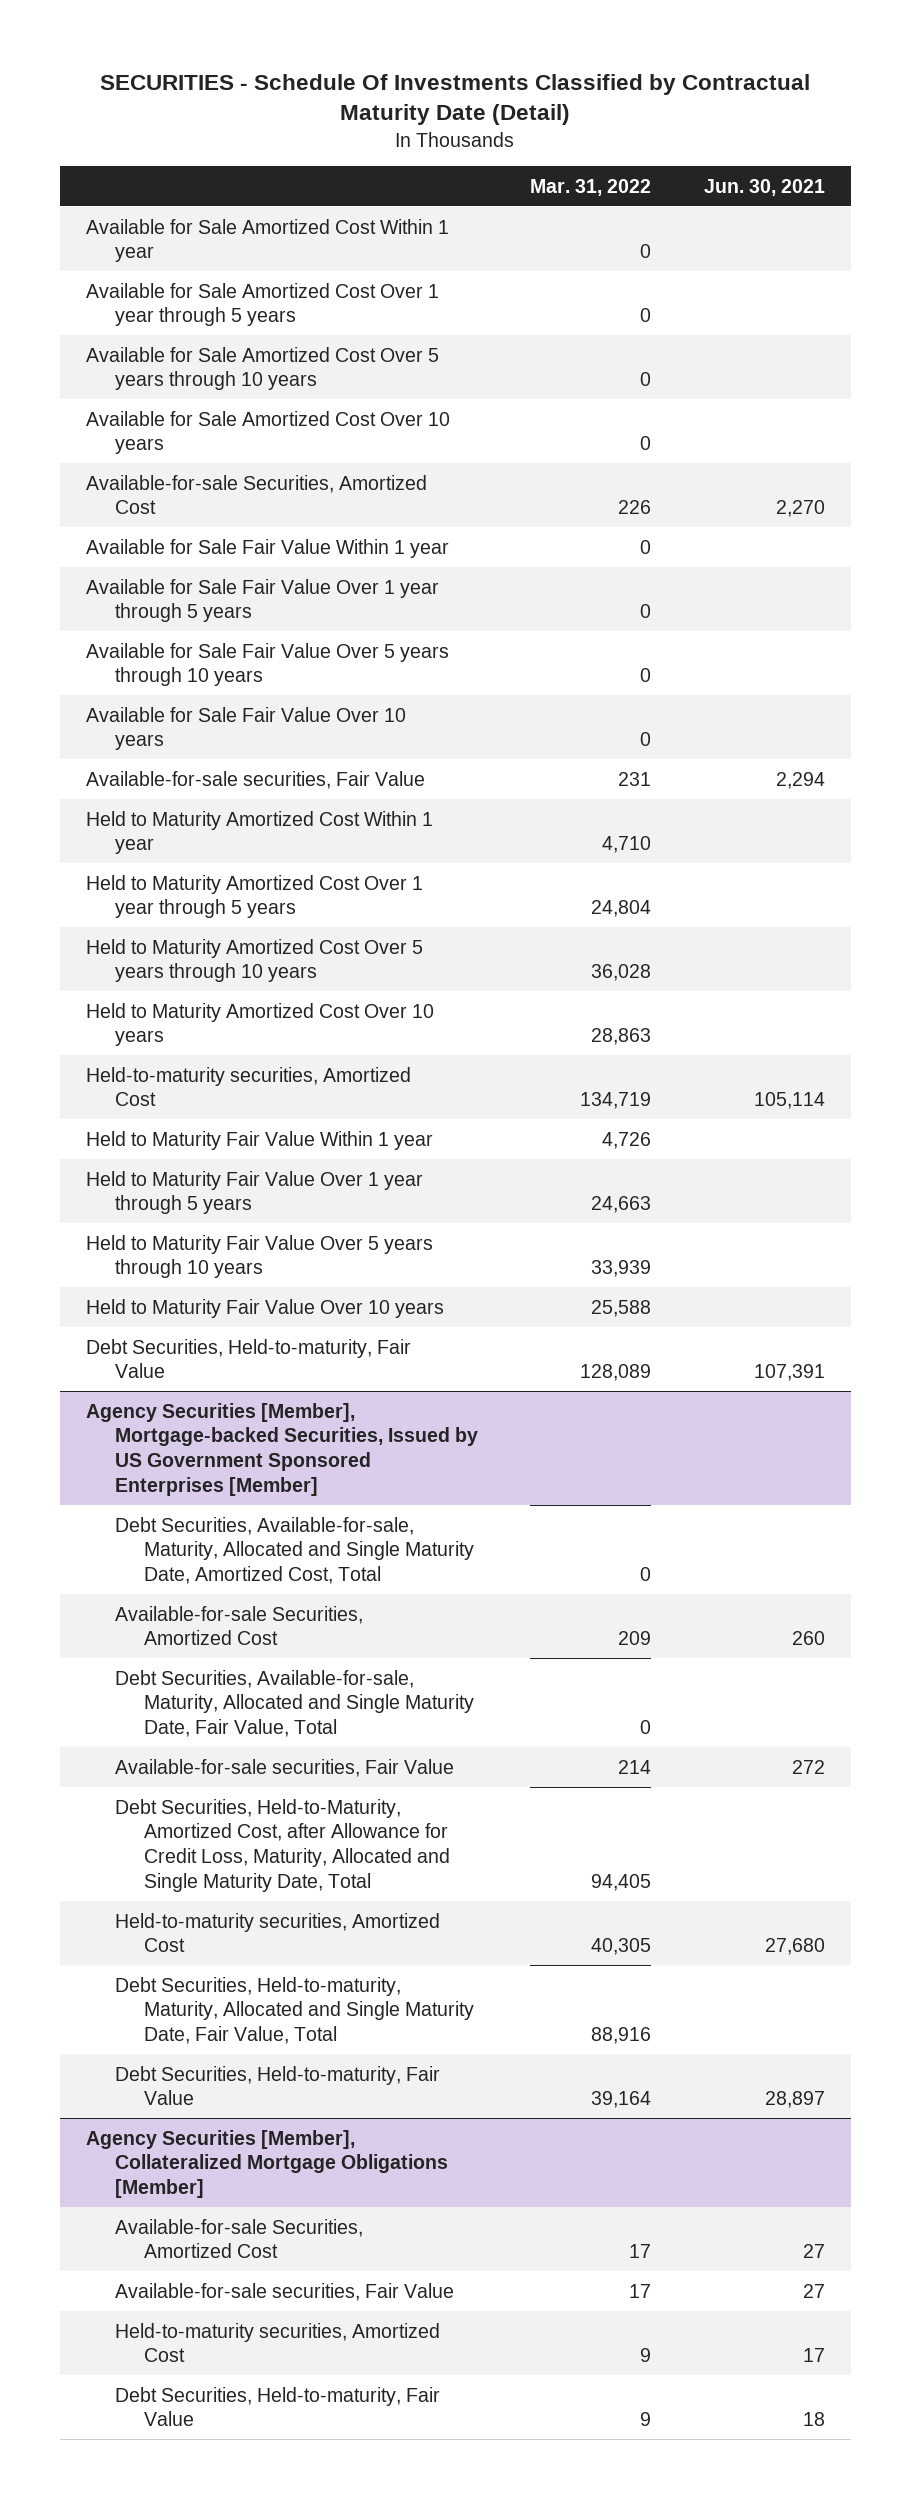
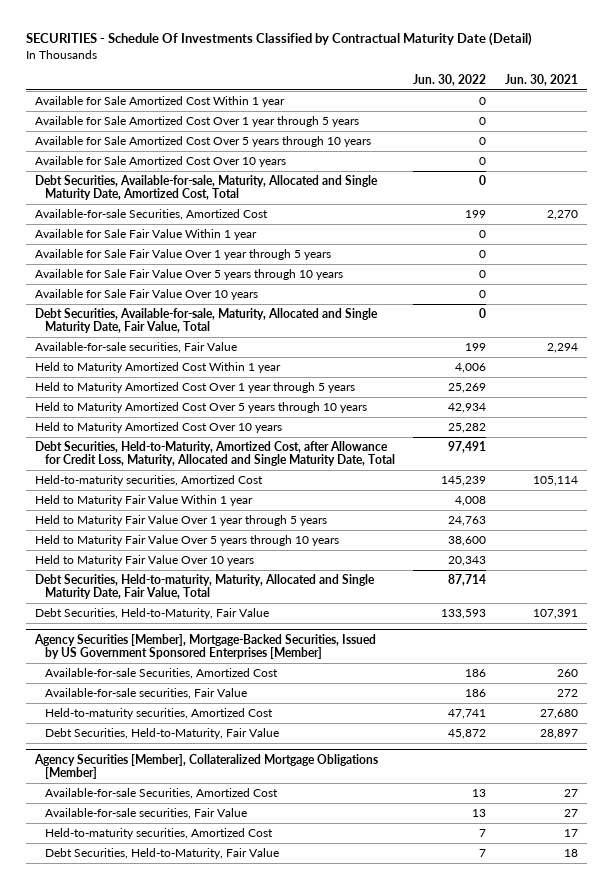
- | Mar. 31, 2022 | Jun. 30, 2021
+ | Jun. 30, 2022 | Jun. 30, 2021
+ Debt Securities, Available-for-sale, Maturity, Allocated and Single Maturity Date, Amortized Cost, Total | 0 |
+ Debt Securities, Available-for-sale, Maturity, Allocated and Single Maturity Date, Fair Value, Total | 0 |
+ Debt Securities, Held-to-Maturity, Amortized Cost, after Allowance for Credit Loss, Maturity, Allocated and Single Maturity Date, Total | 97,491 |
- Debt Securities, Held-to-maturity, Fair Value | 128,089 | 107,391
- Agency Securities [Member], Mortgage-backed Securities, Issued by US Government Sponsored Enterprises [Member]
- Debt Securities, Available-for-sale, Maturity, Allocated and Single Maturity Date, Amortized Cost, Total | 0 |
+ Debt Securities, Held-to-maturity, Maturity, Allocated and Single Maturity Date, Fair Value, Total | 87,714 |
+ Debt Securities, Held-to-Maturity, Fair Value | 133,593 | 107,391
+ Agency Securities [Member], Mortgage-Backed Securities, Issued by US Government Sponsored Enterprises [Member]
- Debt Securities, Available-for-sale, Maturity, Allocated and Single Maturity Date, Fair Value, Total | 0 |
- Debt Securities, Held-to-Maturity, Amortized Cost, after Allowance for Credit Loss, Maturity, Allocated and Single Maturity Date, Total | 94,405 |
- Debt Securities, Held-to-maturity, Maturity, Allocated and Single Maturity Date, Fair Value, Total | 88,916 |
- Debt Securities, Held-to-maturity, Fair Value | 39,164 | 28,897
+ Debt Securities, Held-to-Maturity, Fair Value | 45,872 | 28,897
@ Agency Securities [Member], Collateralized Mortgage Obligations [Member]
- Debt Securities, Held-to-maturity, Fair Value | 9 | 18
+ Debt Securities, Held-to-Maturity, Fair Value | 7 | 18

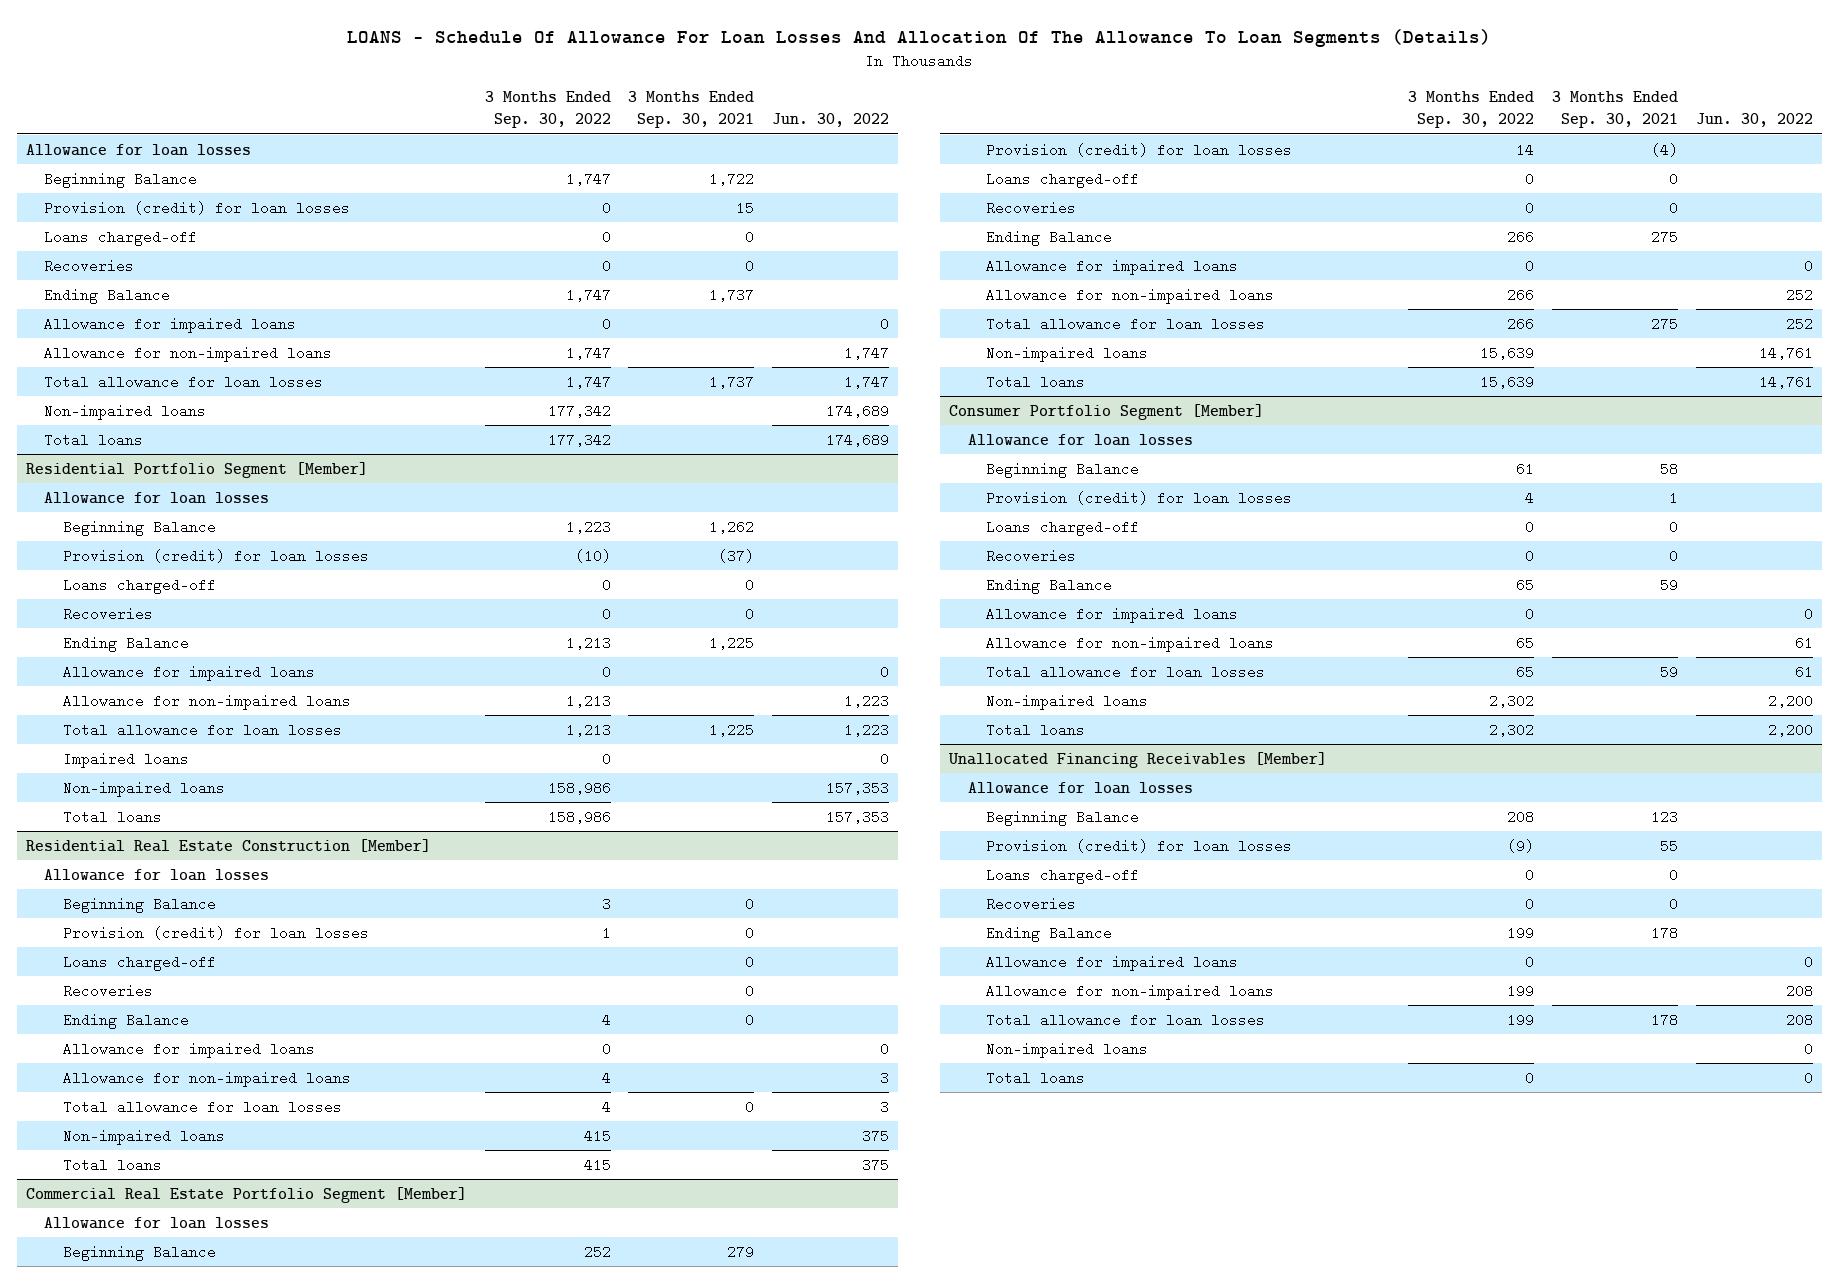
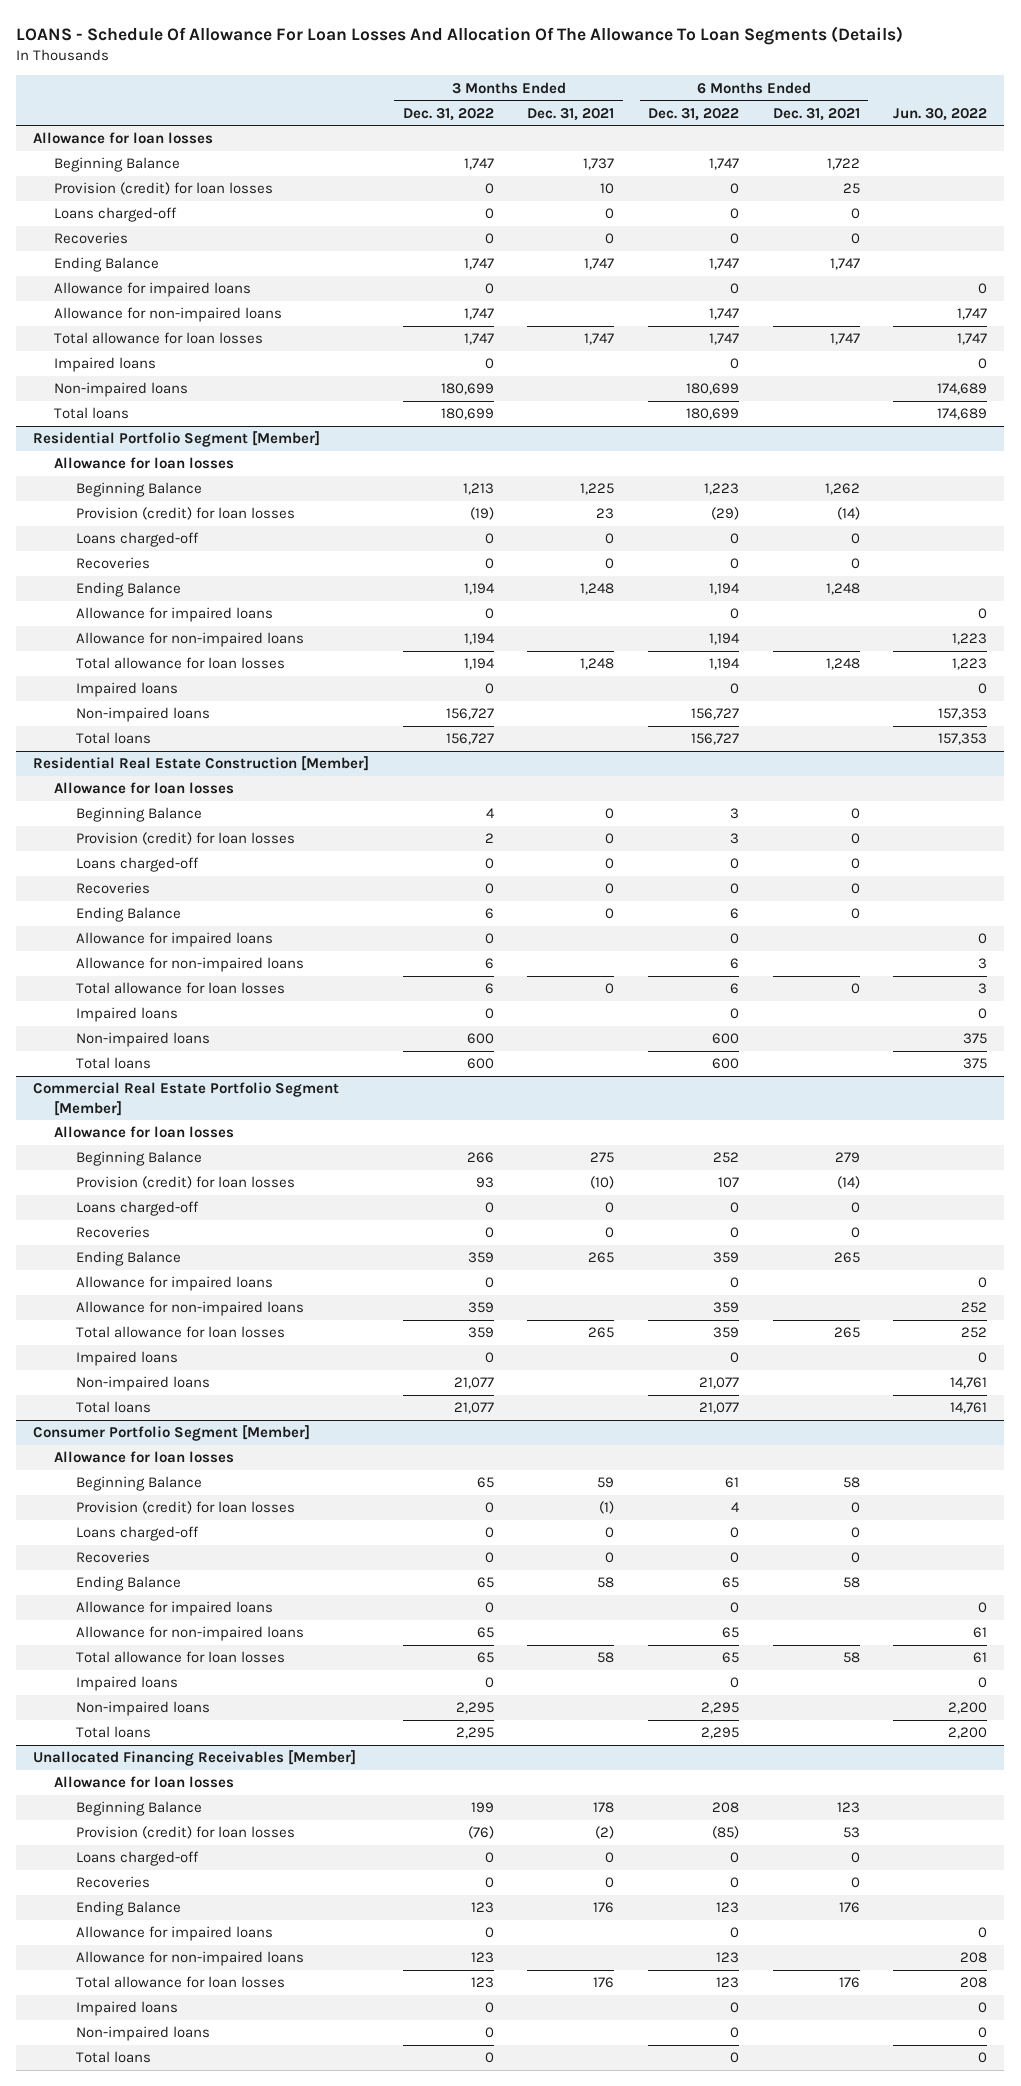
- | 3 Months Ended Sep. 30, 2022 | 3 Months Ended Sep. 30, 2021 | Jun. 30, 2022
+ | 3 Months Ended Dec. 31, 2022 | 3 Months Ended Dec. 31, 2021 | 6 Months Ended Dec. 31, 2022 | 6 Months Ended Dec. 31, 2021 | Jun. 30, 2022
+ Impaired loans | 0 | | 0 | | 0
@ Residential Real Estate Construction [Member]
+ Impaired loans | 0 | | 0 | | 0
@ Commercial Real Estate Portfolio Segment [Member]
+ Impaired loans | 0 | | 0 | | 0
@ Consumer Portfolio Segment [Member]
+ Impaired loans | 0 | | 0 | | 0
@ Unallocated Financing Receivables [Member]
+ Impaired loans | 0 | | 0 | | 0

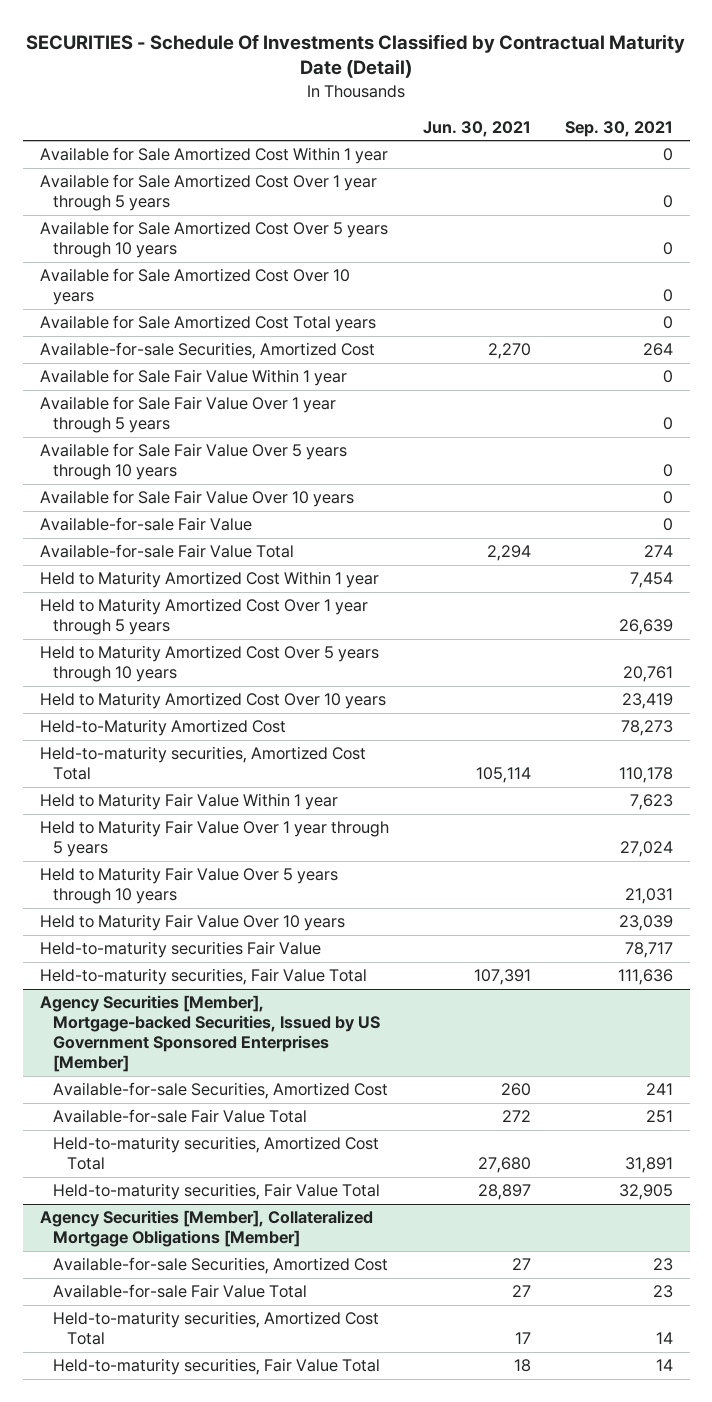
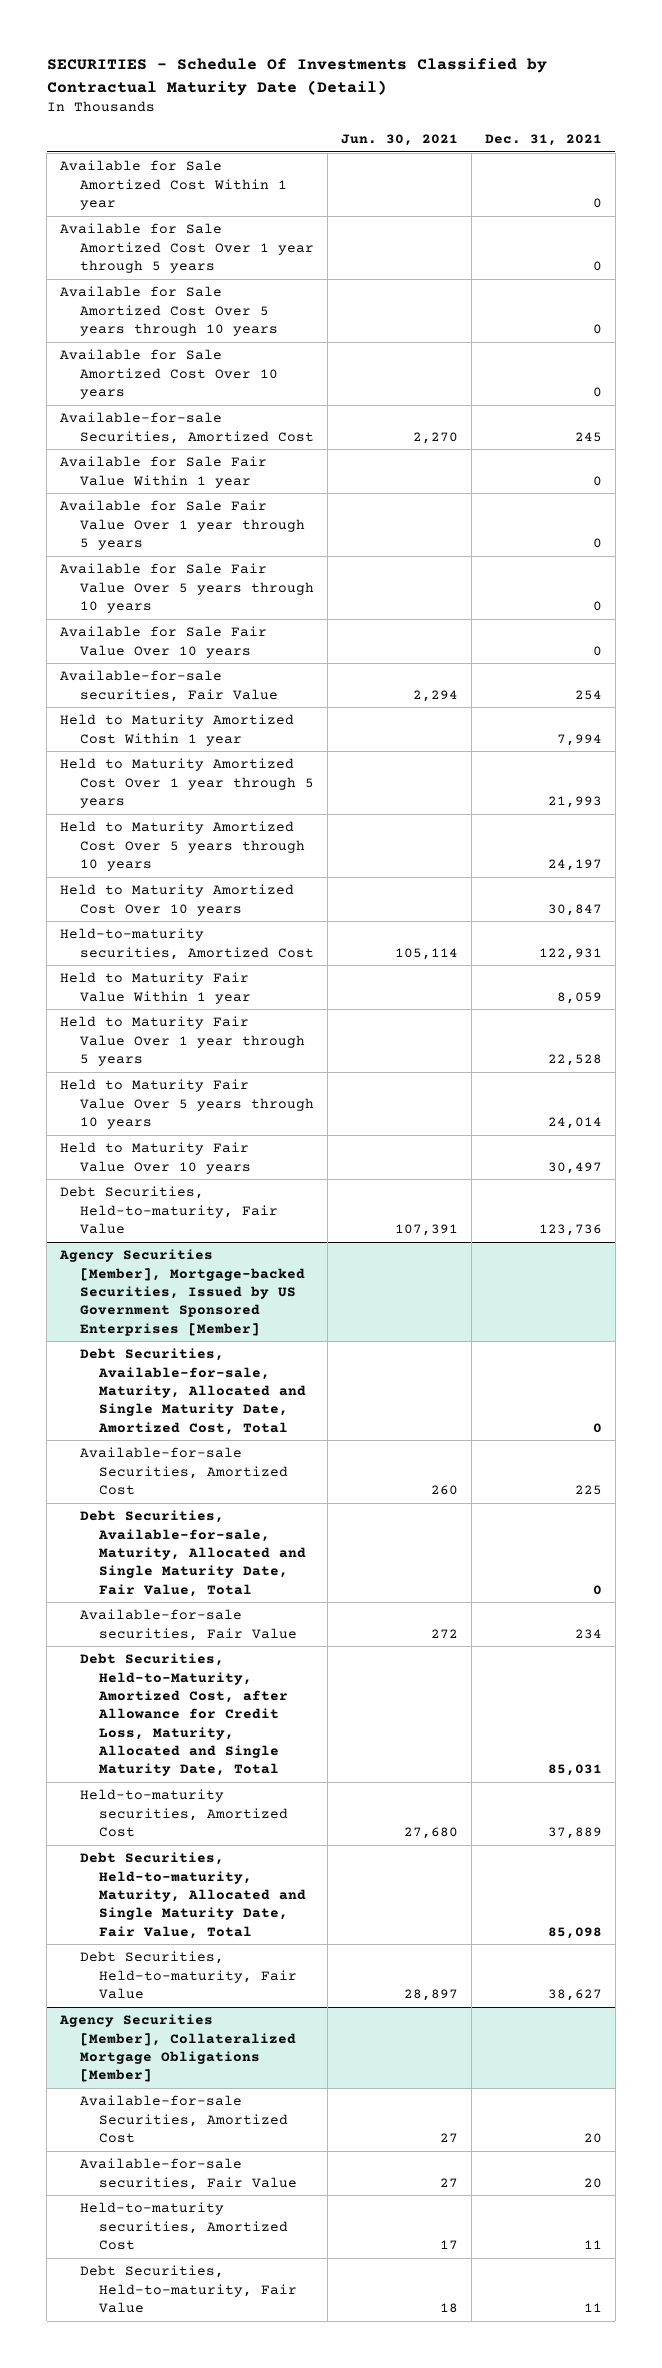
- | Jun. 30, 2021 | Sep. 30, 2021
+ | Jun. 30, 2021 | Dec. 31, 2021
- Available for Sale Amortized Cost Total years | | 0
- Available-for-sale Fair Value | | 0
- Available-for-sale Fair Value Total | 2,294 | 274
+ Available-for-sale securities, Fair Value | 2,294 | 254
- Held-to-Maturity Amortized Cost | | 78,273
- Held-to-maturity securities, Amortized Cost Total | 105,114 | 110,178
+ Held-to-maturity securities, Amortized Cost | 105,114 | 122,931
- Held-to-maturity securities Fair Value | | 78,717
- Held-to-maturity securities, Fair Value Total | 107,391 | 111,636
+ Debt Securities, Held-to-maturity, Fair Value | 107,391 | 123,736
@ Agency Securities [Member], Mortgage-backed Securities, Issued by US Government Sponsored Enterprises [Member]
+ Debt Securities, Available-for-sale, Maturity, Allocated and Single Maturity Date, Amortized Cost, Total | | 0
- Available-for-sale Fair Value Total | 272 | 251
- Held-to-maturity securities, Amortized Cost Total | 27,680 | 31,891
- Held-to-maturity securities, Fair Value Total | 28,897 | 32,905
+ Debt Securities, Available-for-sale, Maturity, Allocated and Single Maturity Date, Fair Value, Total | | 0
+ Available-for-sale securities, Fair Value | 272 | 234
+ Debt Securities, Held-to-Maturity, Amortized Cost, after Allowance for Credit Loss, Maturity, Allocated and Single Maturity Date, Total | | 85,031
+ Held-to-maturity securities, Amortized Cost | 27,680 | 37,889
+ Debt Securities, Held-to-maturity, Maturity, Allocated and Single Maturity Date, Fair Value, Total | | 85,098
+ Debt Securities, Held-to-maturity, Fair Value | 28,897 | 38,627
@ Agency Securities [Member], Collateralized Mortgage Obligations [Member]
- Available-for-sale Fair Value Total | 27 | 23
- Held-to-maturity securities, Amortized Cost Total | 17 | 14
- Held-to-maturity securities, Fair Value Total | 18 | 14
+ Available-for-sale securities, Fair Value | 27 | 20
+ Held-to-maturity securities, Amortized Cost | 17 | 11
+ Debt Securities, Held-to-maturity, Fair Value | 18 | 11

